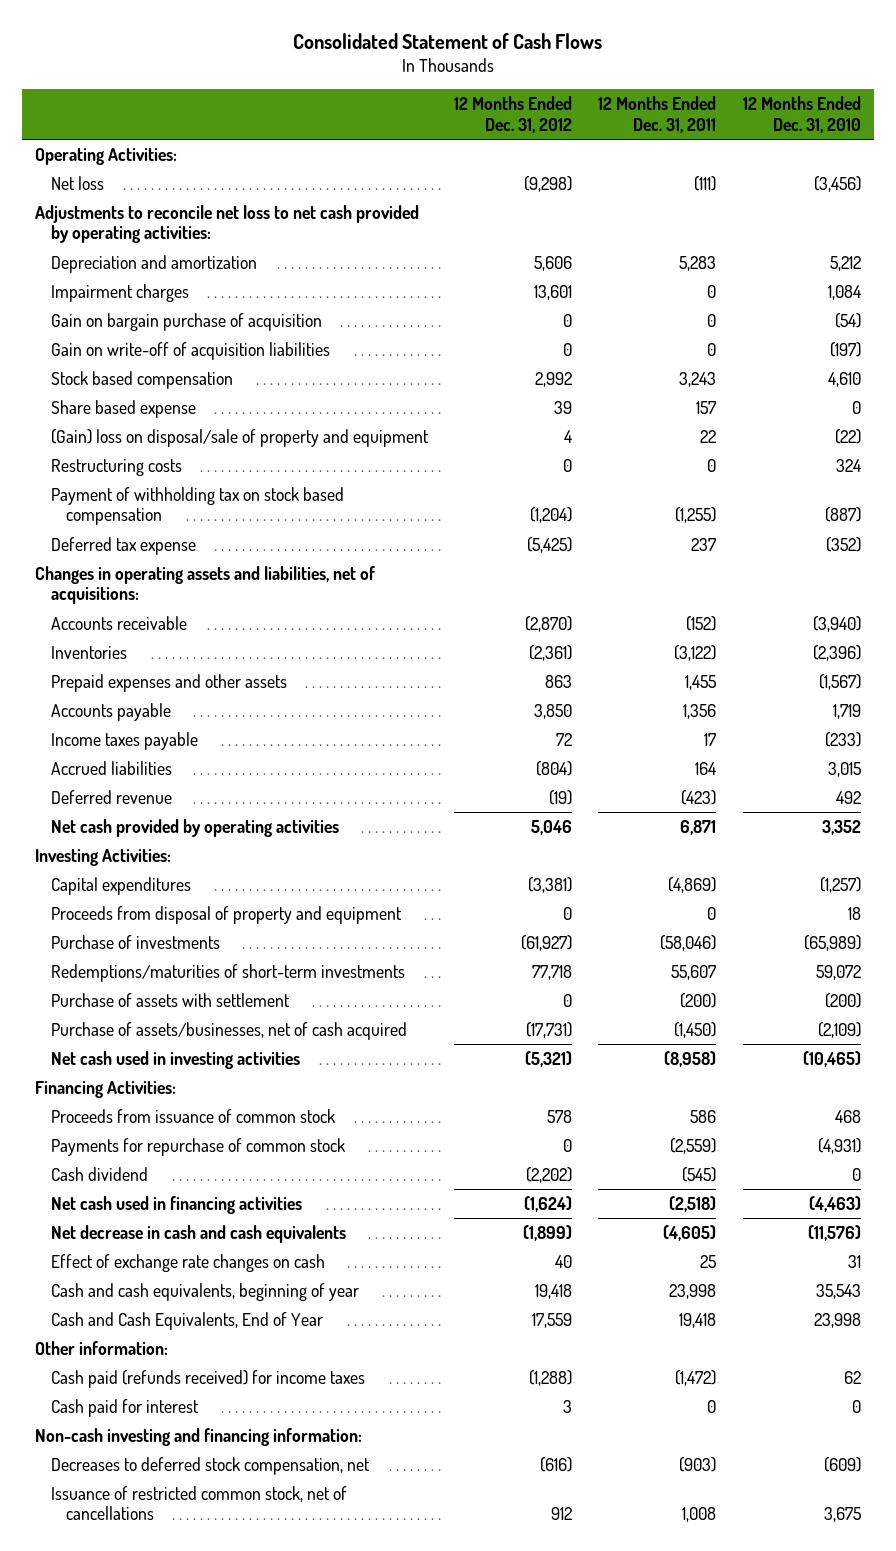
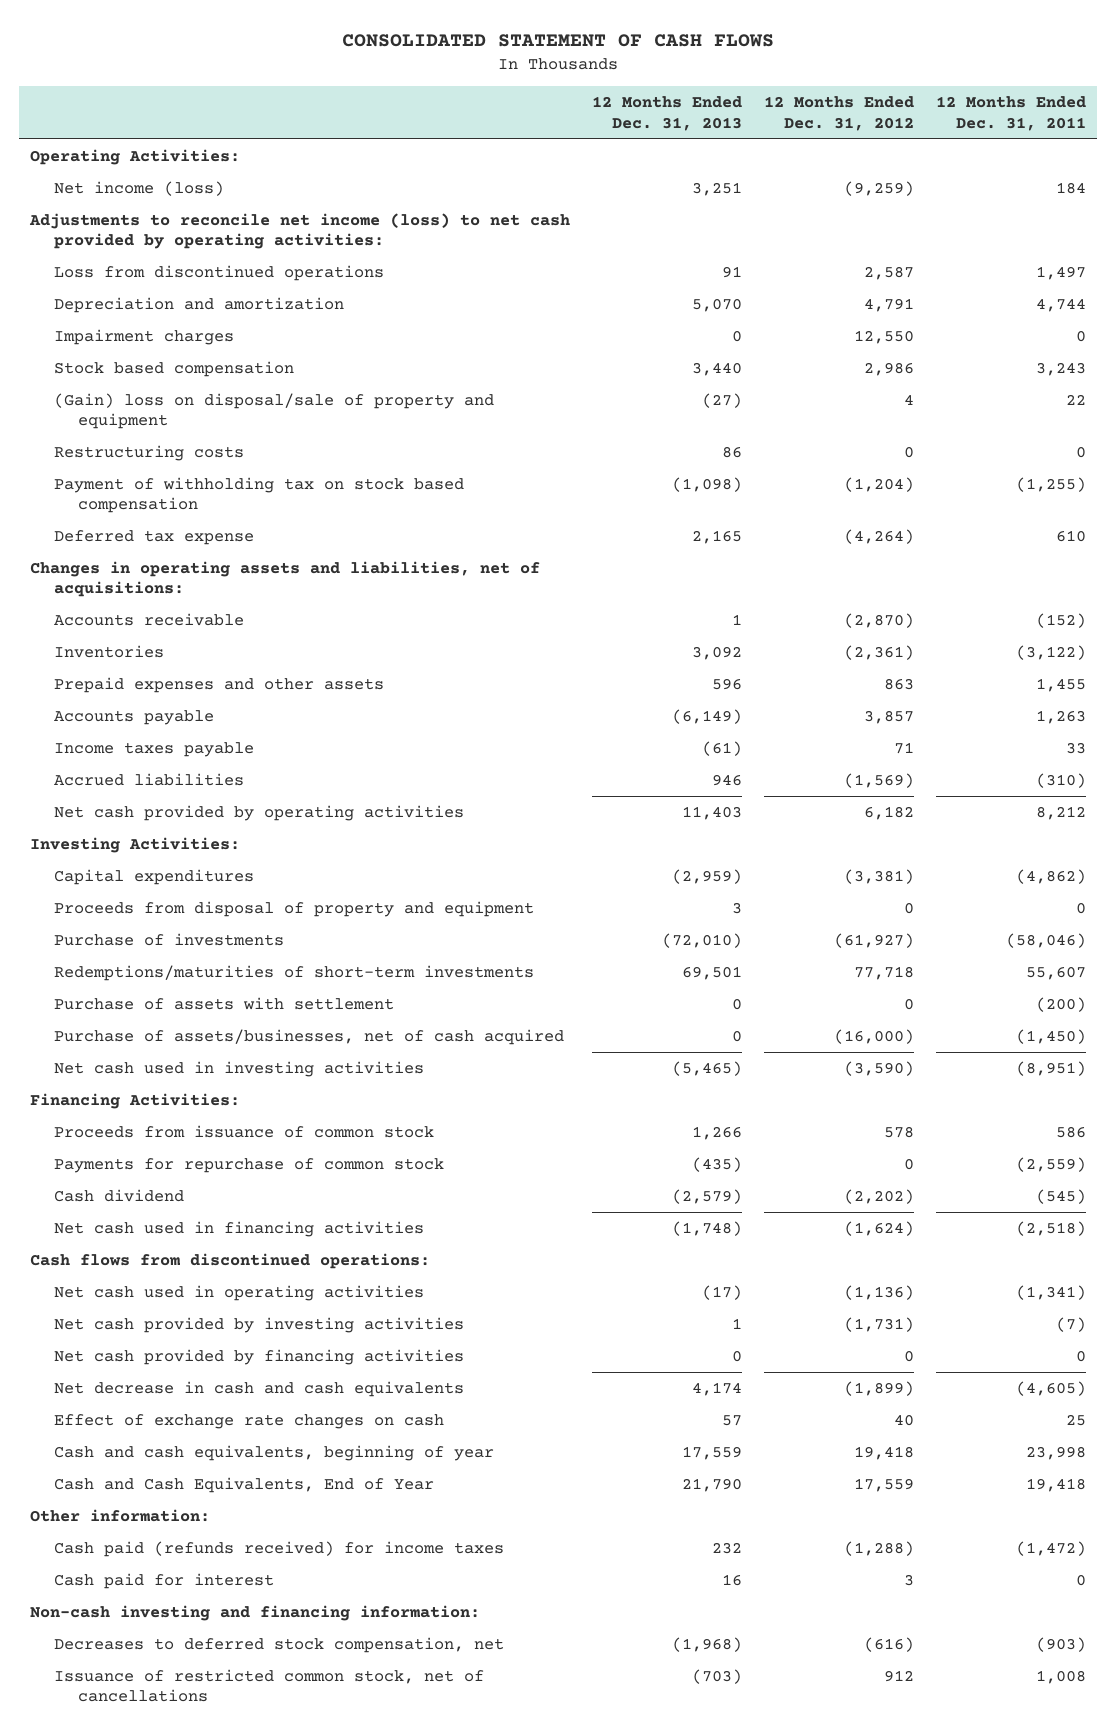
- Consolidated Statement of Cash Flows
+ CONSOLIDATED STATEMENT OF CASH FLOWS
- | 12 Months Ended Dec. 31, 2012 | 12 Months Ended Dec. 31, 2011 | 12 Months Ended Dec. 31, 2010
+ | 12 Months Ended Dec. 31, 2013 | 12 Months Ended Dec. 31, 2012 | 12 Months Ended Dec. 31, 2011
- Net loss | (9,298) | (111) | (3,456)
- Adjustments to reconcile net loss to net cash provided by operating activities:
- Depreciation and amortization | 5,606 | 5,283 | 5,212
- Impairment charges | 13,601 | 0 | 1,084
- Gain on bargain purchase of acquisition | 0 | 0 | (54)
- Gain on write-off of acquisition liabilities | 0 | 0 | (197)
- Stock based compensation | 2,992 | 3,243 | 4,610
- Share based expense | 39 | 157 | 0
+ Net income (loss) | 3,251 | (9,259) | 184
+ Adjustments to reconcile net income (loss) to net cash provided by operating activities:
+ Loss from discontinued operations | 91 | 2,587 | 1,497
+ Depreciation and amortization | 5,070 | 4,791 | 4,744
+ Impairment charges | 0 | 12,550 | 0
+ Stock based compensation | 3,440 | 2,986 | 3,243
- Deferred tax expense | (5,425) | 237 | (352)
+ Deferred tax expense | 2,165 | (4,264) | 610
- Accounts payable | 3,850 | 1,356 | 1,719
- Income taxes payable | 72 | 17 | (233)
- Accrued liabilities | (804) | 164 | 3,015
- Deferred revenue | (19) | (423) | 492
- Net cash provided by operating activities | 5,046 | 6,871 | 3,352
+ Accounts payable | (6,149) | 3,857 | 1,263
+ Income taxes payable | (61) | 71 | 33
+ Accrued liabilities | 946 | (1,569) | (310)
+ Net cash provided by operating activities | 11,403 | 6,182 | 8,212
- Capital expenditures | (3,381) | (4,869) | (1,257)
+ Capital expenditures | (2,959) | (3,381) | (4,862)
- Purchase of assets/businesses, net of cash acquired | (17,731) | (1,450) | (2,109)
- Net cash used in investing activities | (5,321) | (8,958) | (10,465)
+ Purchase of assets/businesses, net of cash acquired | 0 | (16,000) | (1,450)
+ Net cash used in investing activities | (5,465) | (3,590) | (8,951)
+ Cash flows from discontinued operations:
+ Net cash used in operating activities | (17) | (1,136) | (1,341)
+ Net cash provided by investing activities | 1 | (1,731) | (7)
+ Net cash provided by financing activities | 0 | 0 | 0

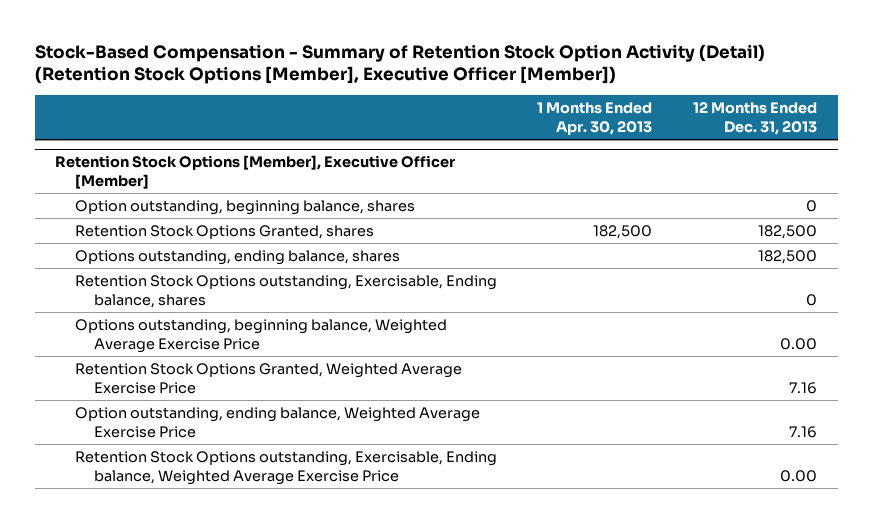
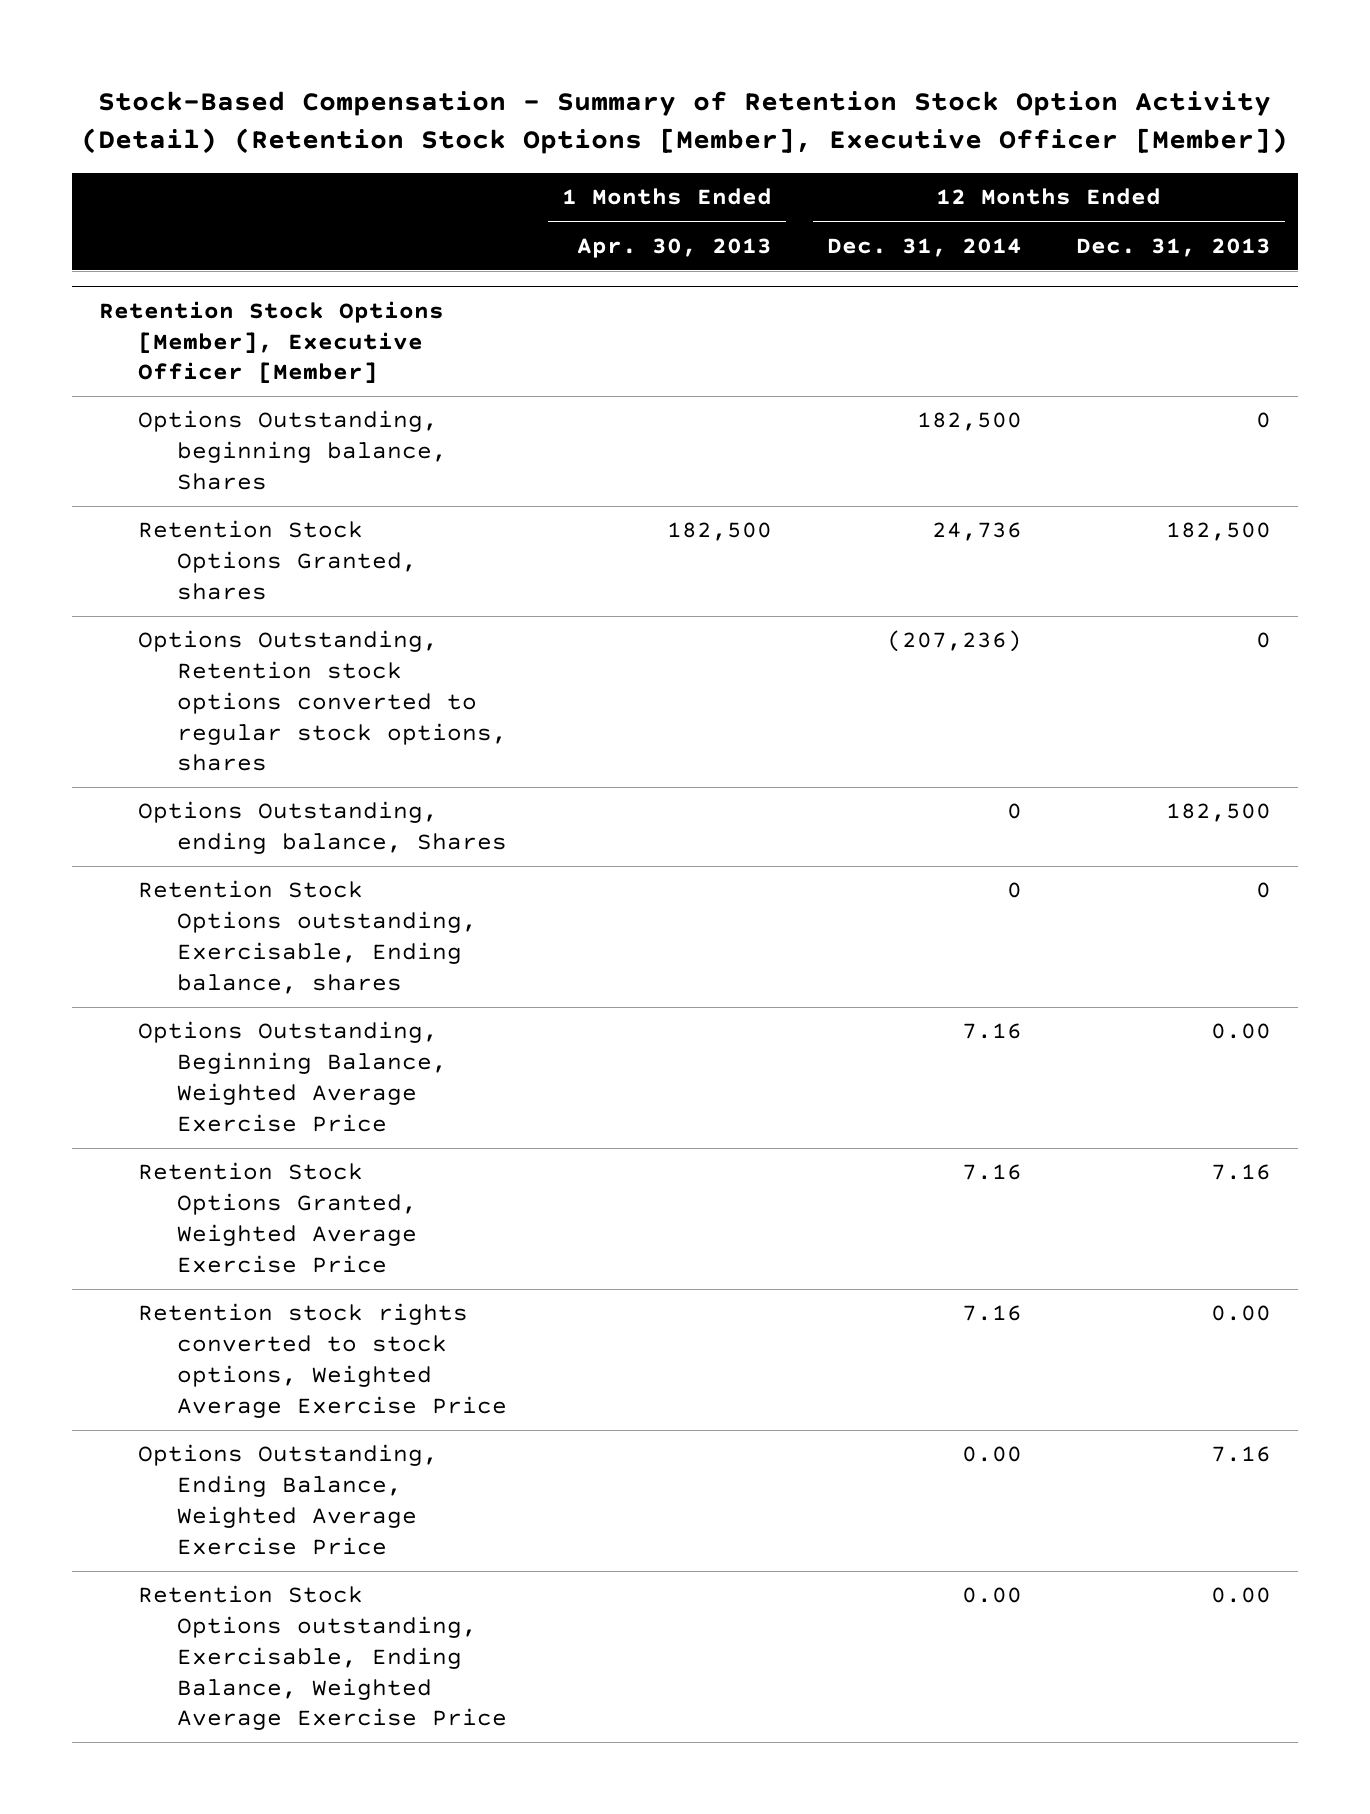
- | 1 Months Ended Apr. 30, 2013 | 12 Months Ended Dec. 31, 2013
+ | 1 Months Ended Apr. 30, 2013 | 12 Months Ended Dec. 31, 2014 | 12 Months Ended Dec. 31, 2013
@ Retention Stock Options [Member], Executive Officer [Member]
- Option outstanding, beginning balance, shares | | 0
+ Options Outstanding, beginning balance, Shares | | 182,500 | 0
- Options outstanding, ending balance, shares | | 182,500
+ Options Outstanding, Retention stock options converted to regular stock options, shares | | (207,236) | 0
+ Options Outstanding, ending balance, Shares | | 0 | 182,500
- Options outstanding, beginning balance, Weighted Average Exercise Price | | 0.00
+ Options Outstanding, Beginning Balance, Weighted Average Exercise Price | | 7.16 | 0.00
- Option outstanding, ending balance, Weighted Average Exercise Price | | 7.16
- Retention Stock Options outstanding, Exercisable, Ending balance, Weighted Average Exercise Price | | 0.00
+ Retention stock rights converted to stock options, Weighted Average Exercise Price | | 7.16 | 0.00
+ Options Outstanding, Ending Balance, Weighted Average Exercise Price | | 0.00 | 7.16
+ Retention Stock Options outstanding, Exercisable, Ending Balance, Weighted Average Exercise Price | | 0.00 | 0.00

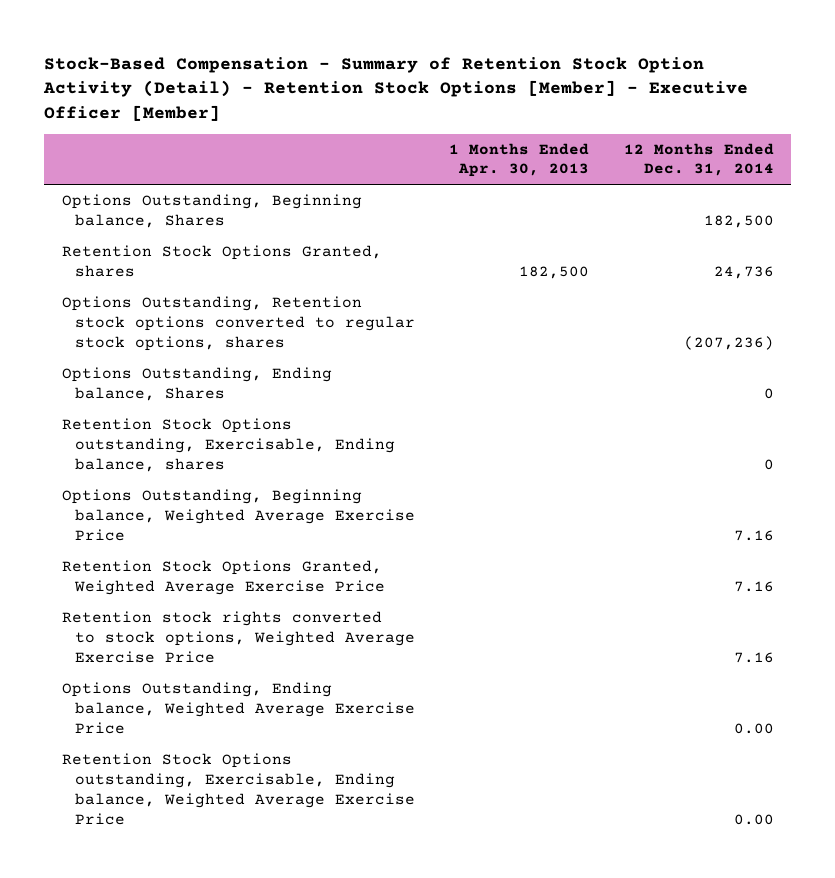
- Stock-Based Compensation - Summary of Retention Stock Option Activity (Detail) (Retention Stock Options [Member], Executive Officer [Member])
+ Stock-Based Compensation - Summary of Retention Stock Option Activity (Detail) - Retention Stock Options [Member] - Executive Officer [Member]
- | 1 Months Ended Apr. 30, 2013 | 12 Months Ended Dec. 31, 2014 | 12 Months Ended Dec. 31, 2013
+ | 1 Months Ended Apr. 30, 2013 | 12 Months Ended Dec. 31, 2014
- Retention Stock Options [Member], Executive Officer [Member]
- Options Outstanding, beginning balance, Shares | | 182,500 | 0
+ Options Outstanding, Beginning balance, Shares | | 182,500
- Options Outstanding, ending balance, Shares | | 0 | 182,500
+ Options Outstanding, Ending balance, Shares | | 0
- Options Outstanding, Beginning Balance, Weighted Average Exercise Price | | 7.16 | 0.00
+ Options Outstanding, Beginning balance, Weighted Average Exercise Price | | 7.16
- Options Outstanding, Ending Balance, Weighted Average Exercise Price | | 0.00 | 7.16
- Retention Stock Options outstanding, Exercisable, Ending Balance, Weighted Average Exercise Price | | 0.00 | 0.00
+ Options Outstanding, Ending balance, Weighted Average Exercise Price | | 0.00
+ Retention Stock Options outstanding, Exercisable, Ending balance, Weighted Average Exercise Price | | 0.00

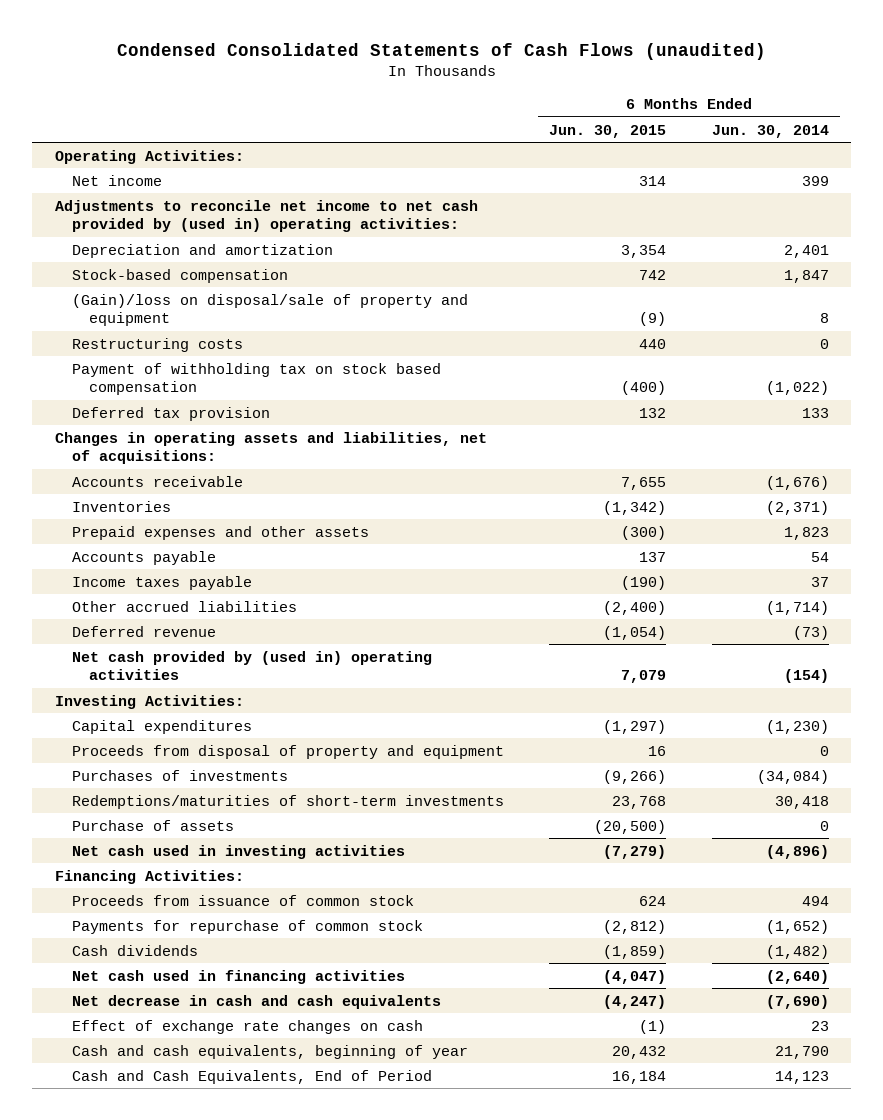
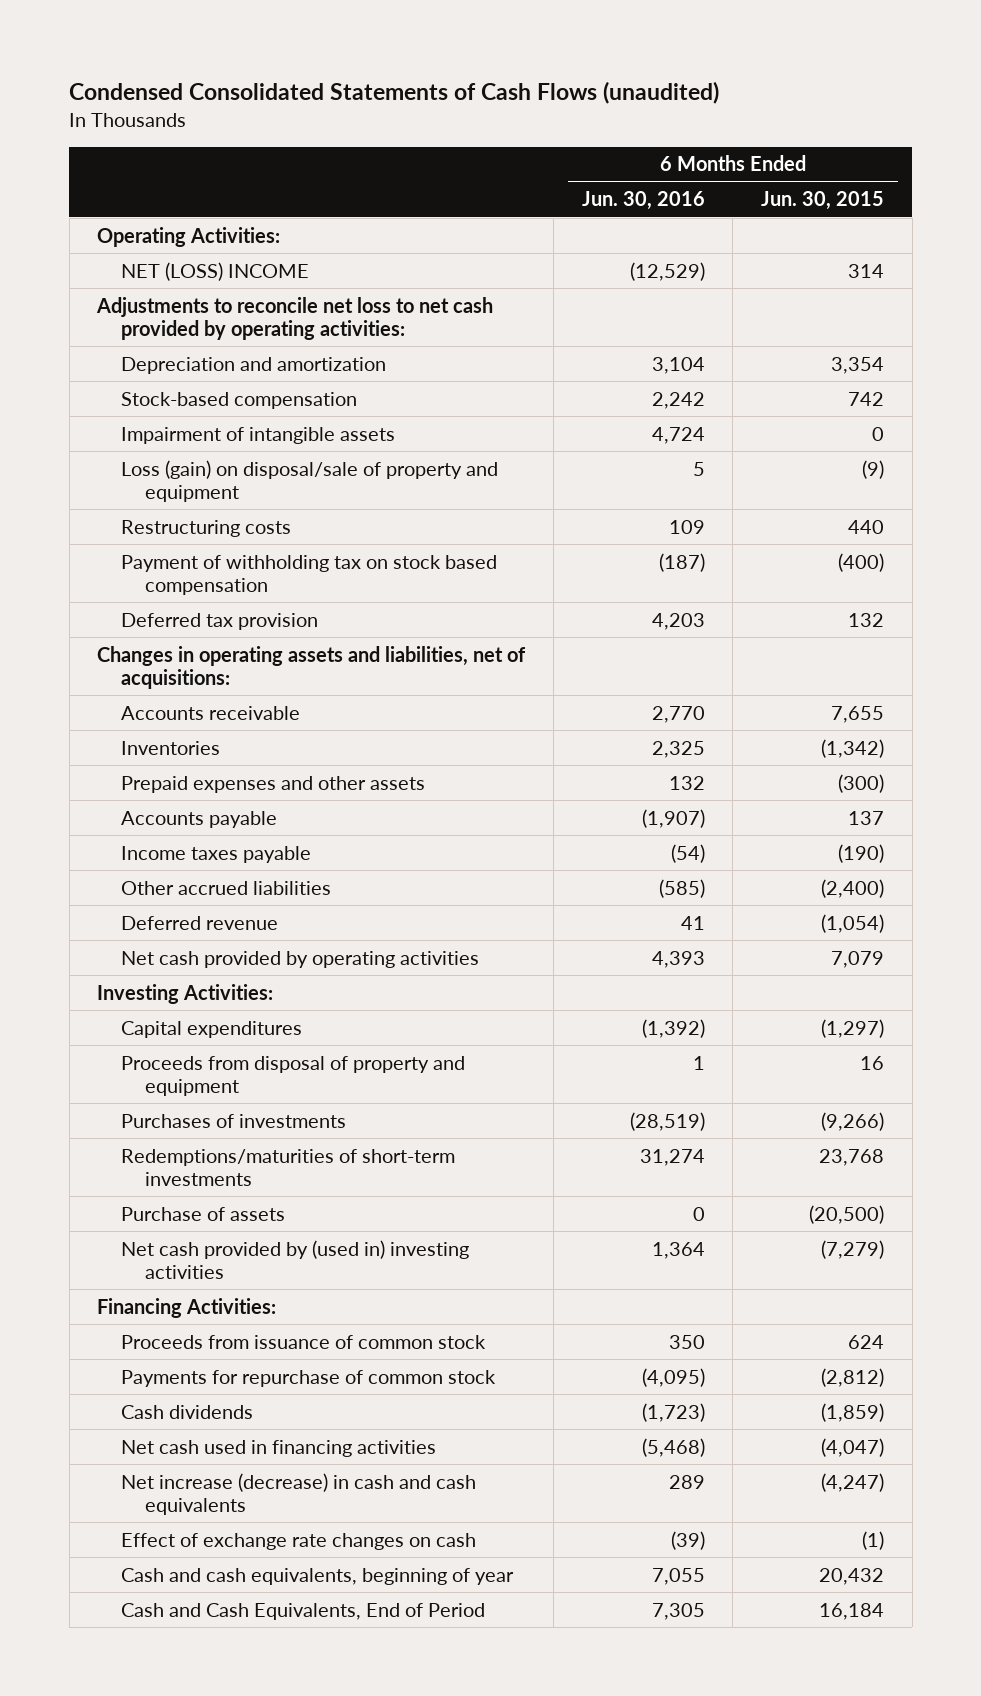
- | 6 Months Ended Jun. 30, 2015 | 6 Months Ended Jun. 30, 2014
+ | 6 Months Ended Jun. 30, 2016 | 6 Months Ended Jun. 30, 2015
- Net income | 314 | 399
- Adjustments to reconcile net income to net cash provided by (used in) operating activities:
+ NET (LOSS) INCOME | (12,529) | 314
+ Adjustments to reconcile net loss to net cash provided by operating activities:
- (Gain)/loss on disposal/sale of property and equipment | (9) | 8
+ Impairment of intangible assets | 4,724 | 0
+ Loss (gain) on disposal/sale of property and equipment | 5 | (9)
- Net cash provided by (used in) operating activities | 7,079 | (154)
+ Net cash provided by operating activities | 4,393 | 7,079
- Net cash used in investing activities | (7,279) | (4,896)
+ Net cash provided by (used in) investing activities | 1,364 | (7,279)
- Net decrease in cash and cash equivalents | (4,247) | (7,690)
+ Net increase (decrease) in cash and cash equivalents | 289 | (4,247)

